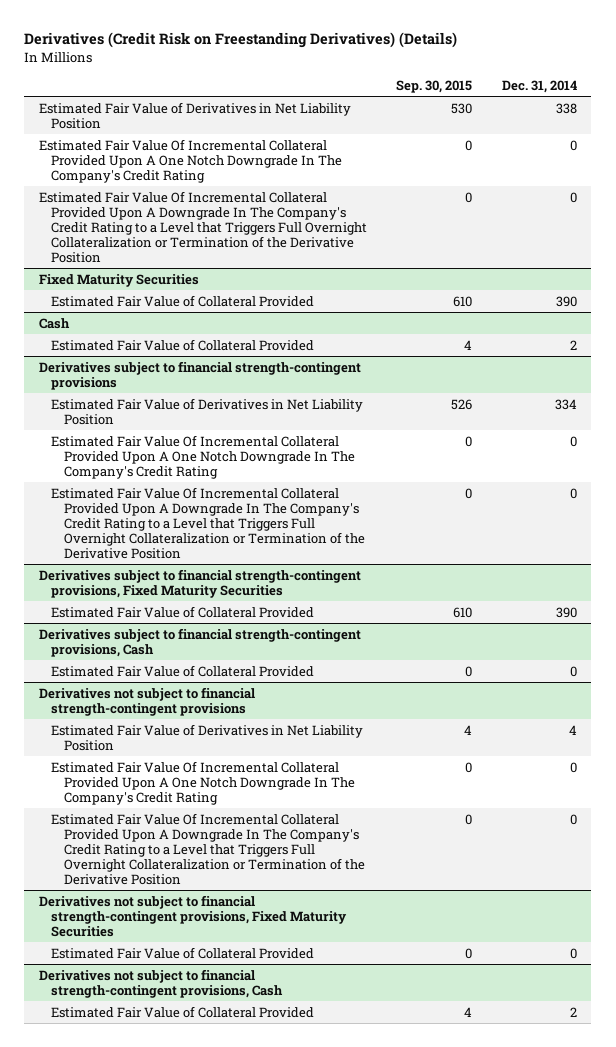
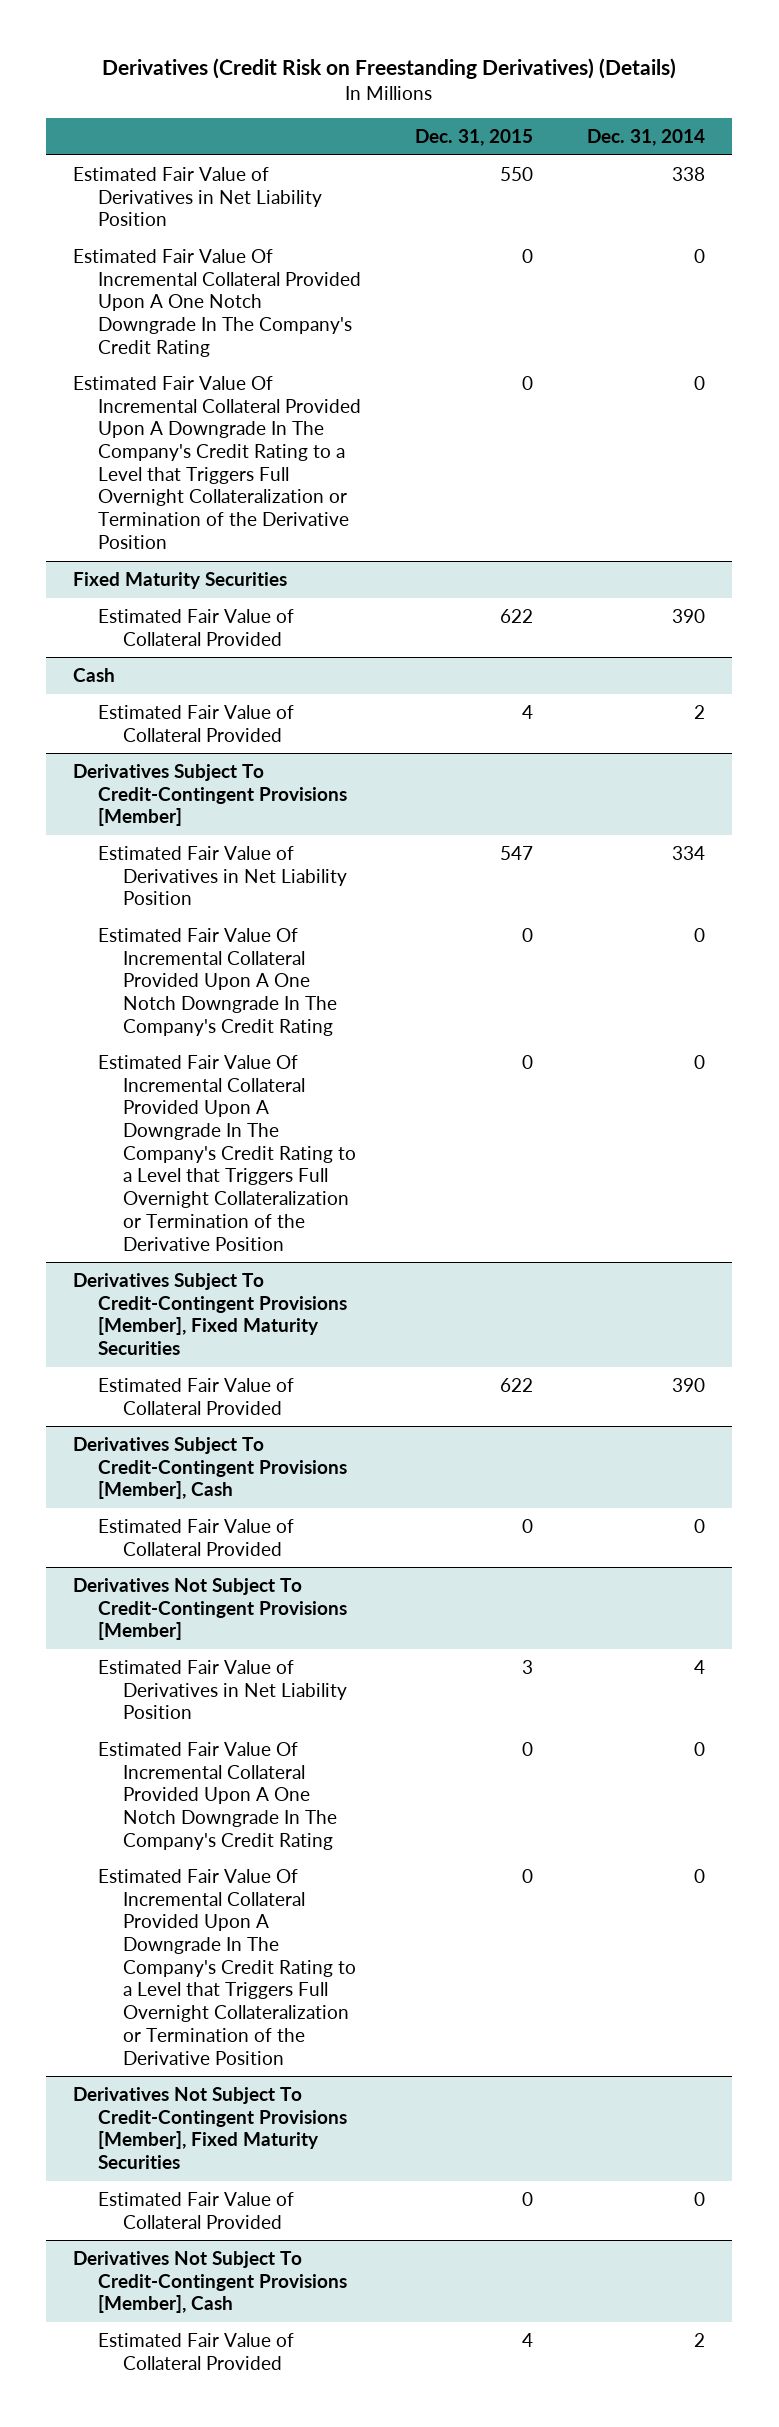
- | Sep. 30, 2015 | Dec. 31, 2014
+ | Dec. 31, 2015 | Dec. 31, 2014
- Derivatives subject to financial strength-contingent provisions
+ Derivatives Subject To Credit-Contingent Provisions [Member]
- Derivatives subject to financial strength-contingent provisions, Fixed Maturity Securities
+ Derivatives Subject To Credit-Contingent Provisions [Member], Fixed Maturity Securities
- Derivatives subject to financial strength-contingent provisions, Cash
+ Derivatives Subject To Credit-Contingent Provisions [Member], Cash
- Derivatives not subject to financial strength-contingent provisions
+ Derivatives Not Subject To Credit-Contingent Provisions [Member]
- Derivatives not subject to financial strength-contingent provisions, Fixed Maturity Securities
+ Derivatives Not Subject To Credit-Contingent Provisions [Member], Fixed Maturity Securities
- Derivatives not subject to financial strength-contingent provisions, Cash
+ Derivatives Not Subject To Credit-Contingent Provisions [Member], Cash

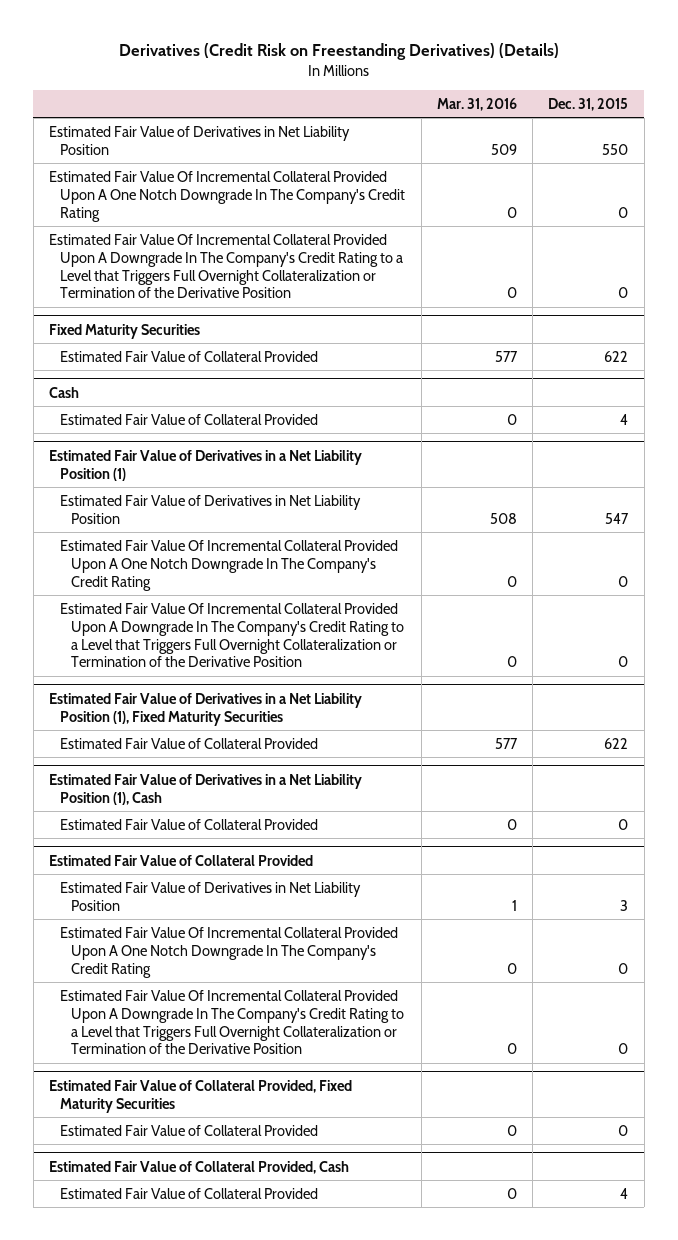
- | Dec. 31, 2015 | Dec. 31, 2014
+ | Mar. 31, 2016 | Dec. 31, 2015
- Derivatives Subject To Credit-Contingent Provisions [Member]
+ Estimated Fair Value of Derivatives in a Net Liability Position (1)
- Derivatives Subject To Credit-Contingent Provisions [Member], Fixed Maturity Securities
+ Estimated Fair Value of Derivatives in a Net Liability Position (1), Fixed Maturity Securities
- Derivatives Subject To Credit-Contingent Provisions [Member], Cash
+ Estimated Fair Value of Derivatives in a Net Liability Position (1), Cash
- Derivatives Not Subject To Credit-Contingent Provisions [Member]
+ Estimated Fair Value of Collateral Provided
- Derivatives Not Subject To Credit-Contingent Provisions [Member], Fixed Maturity Securities
+ Estimated Fair Value of Collateral Provided, Fixed Maturity Securities
- Derivatives Not Subject To Credit-Contingent Provisions [Member], Cash
+ Estimated Fair Value of Collateral Provided, Cash

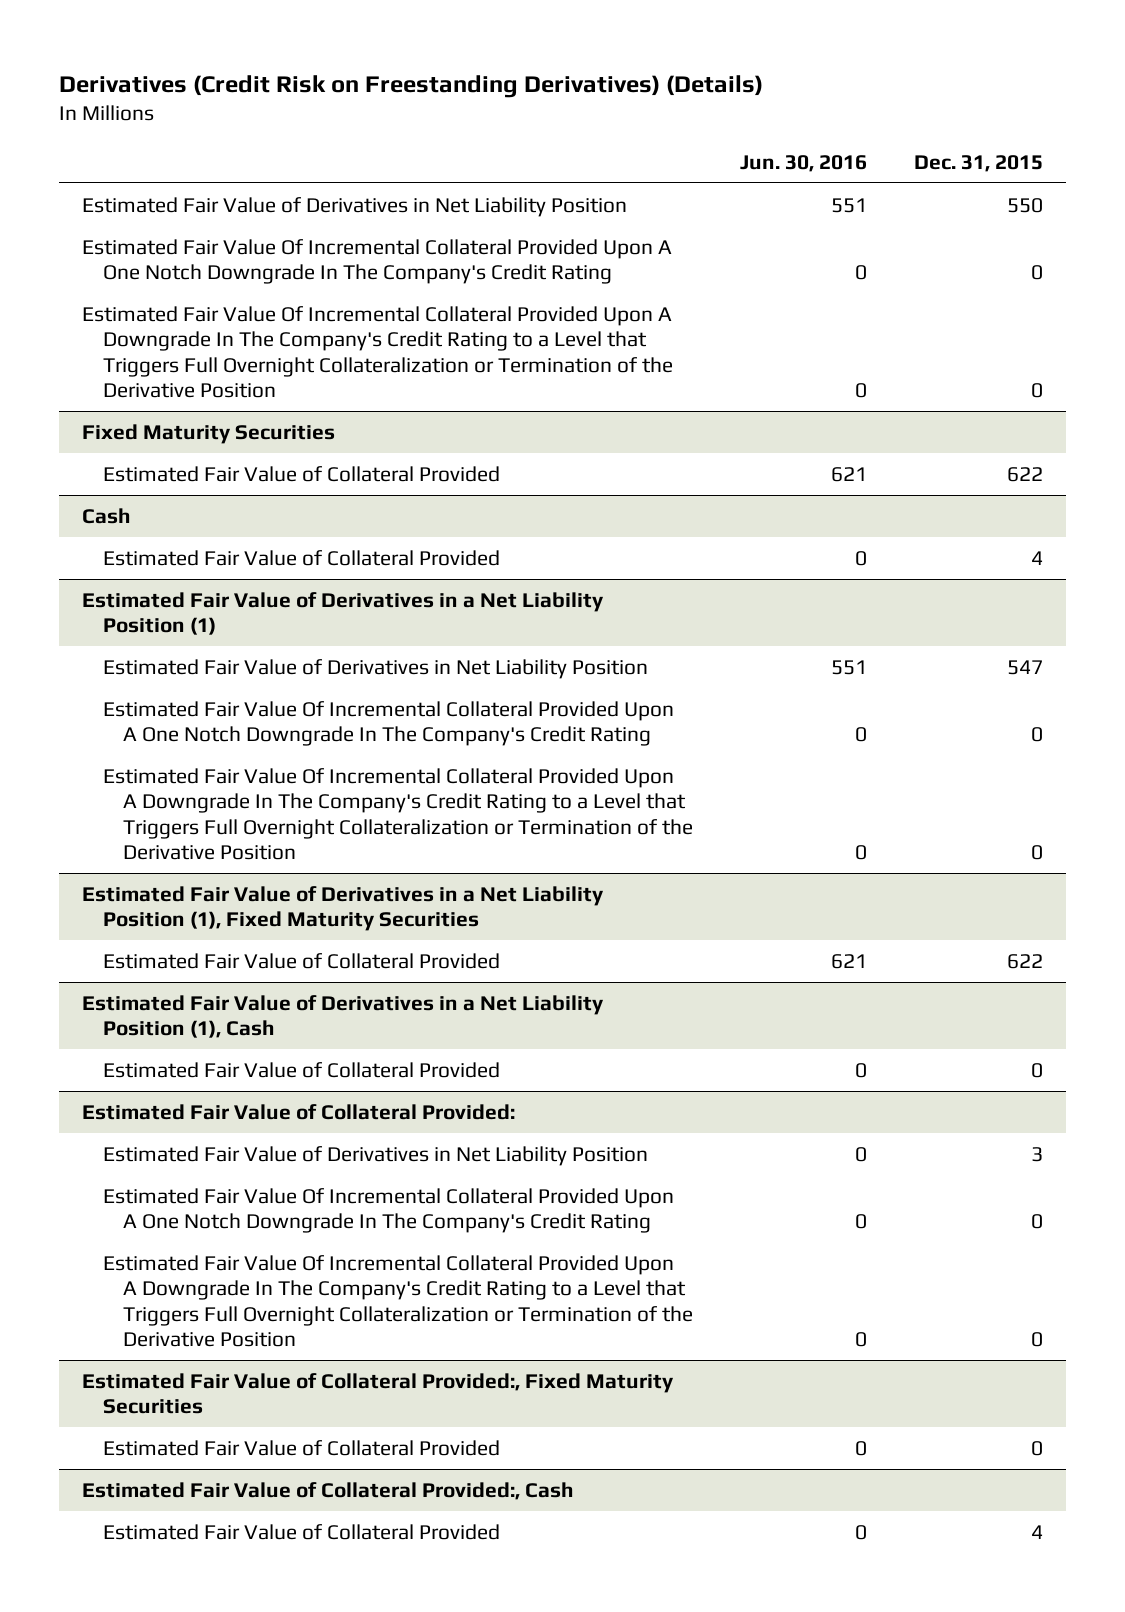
- | Mar. 31, 2016 | Dec. 31, 2015
+ | Jun. 30, 2016 | Dec. 31, 2015
- Estimated Fair Value of Collateral Provided
+ Estimated Fair Value of Collateral Provided:
- Estimated Fair Value of Collateral Provided, Fixed Maturity Securities
+ Estimated Fair Value of Collateral Provided:, Fixed Maturity Securities
- Estimated Fair Value of Collateral Provided, Cash
+ Estimated Fair Value of Collateral Provided:, Cash

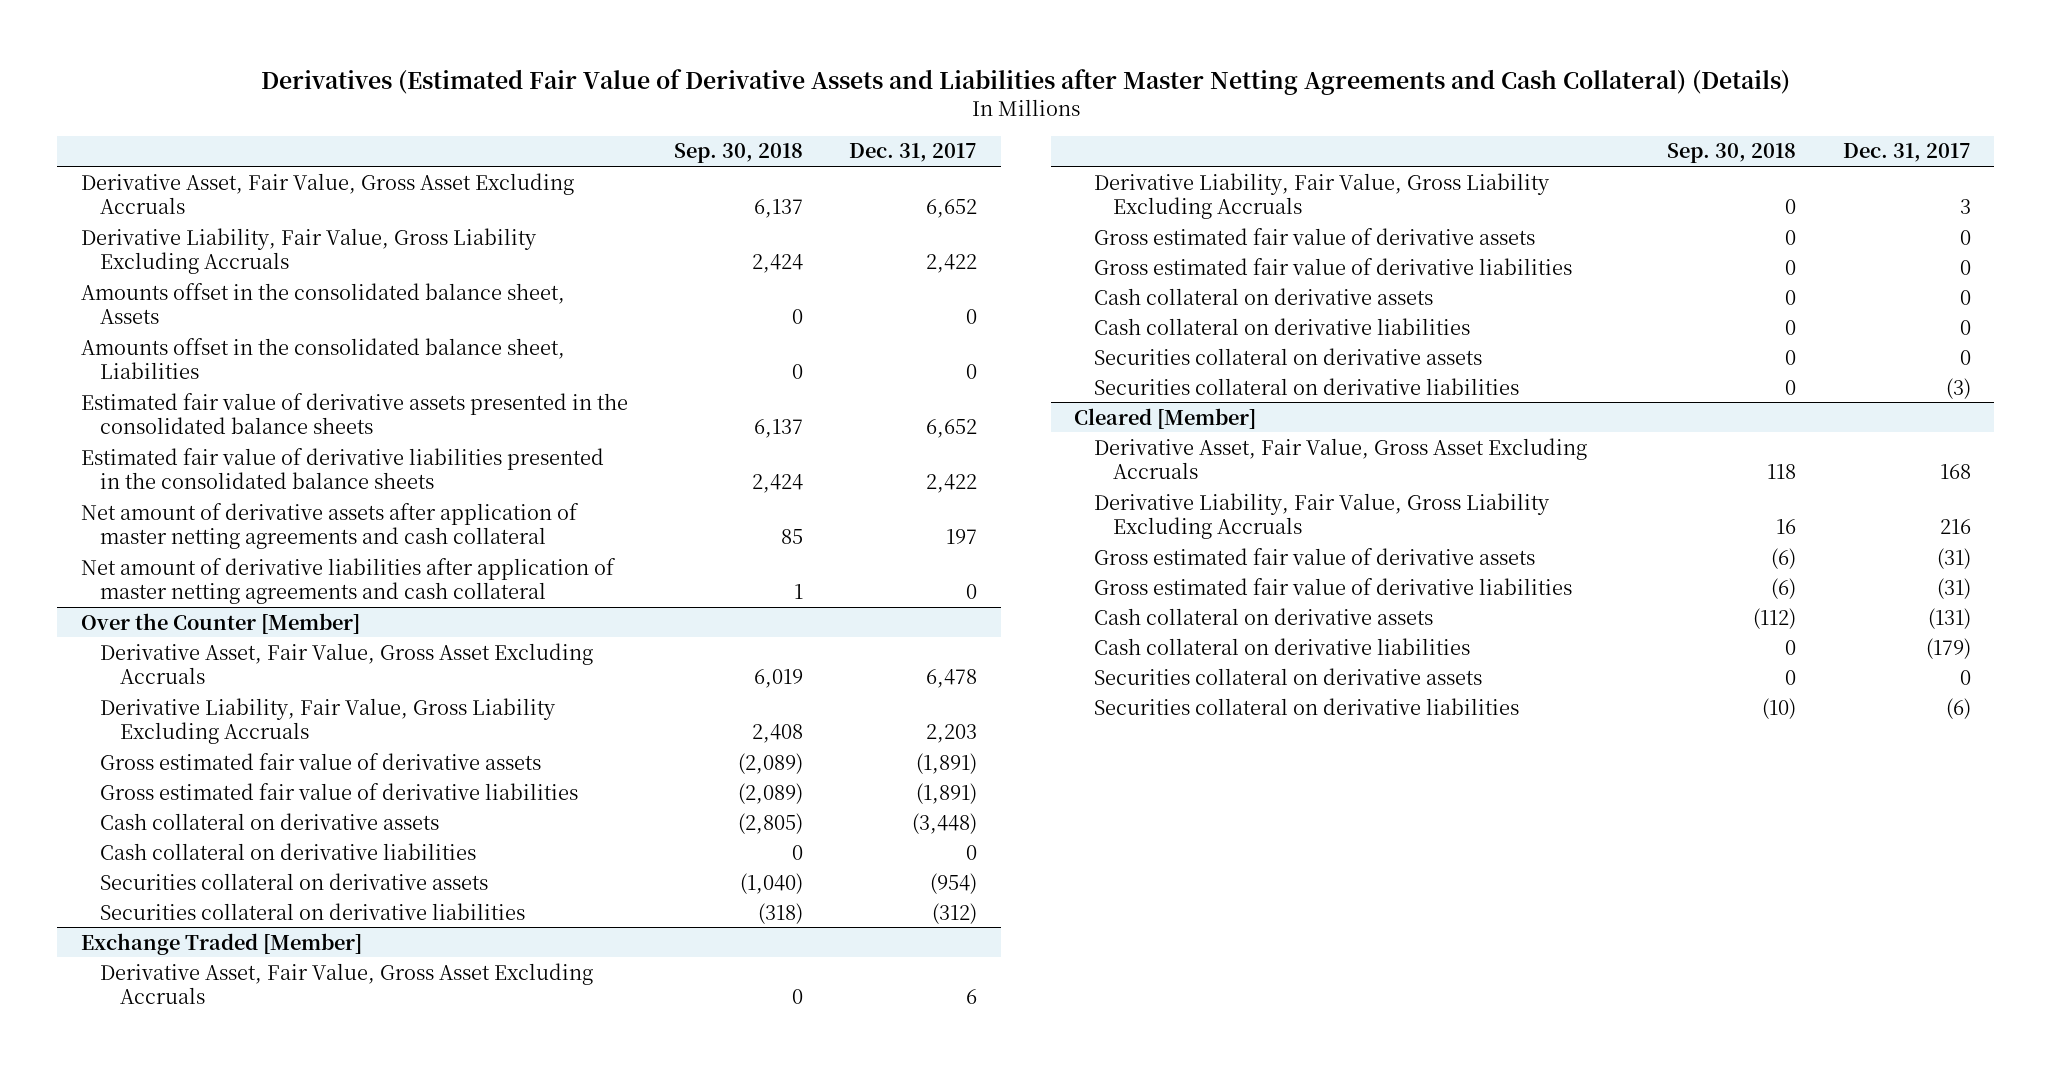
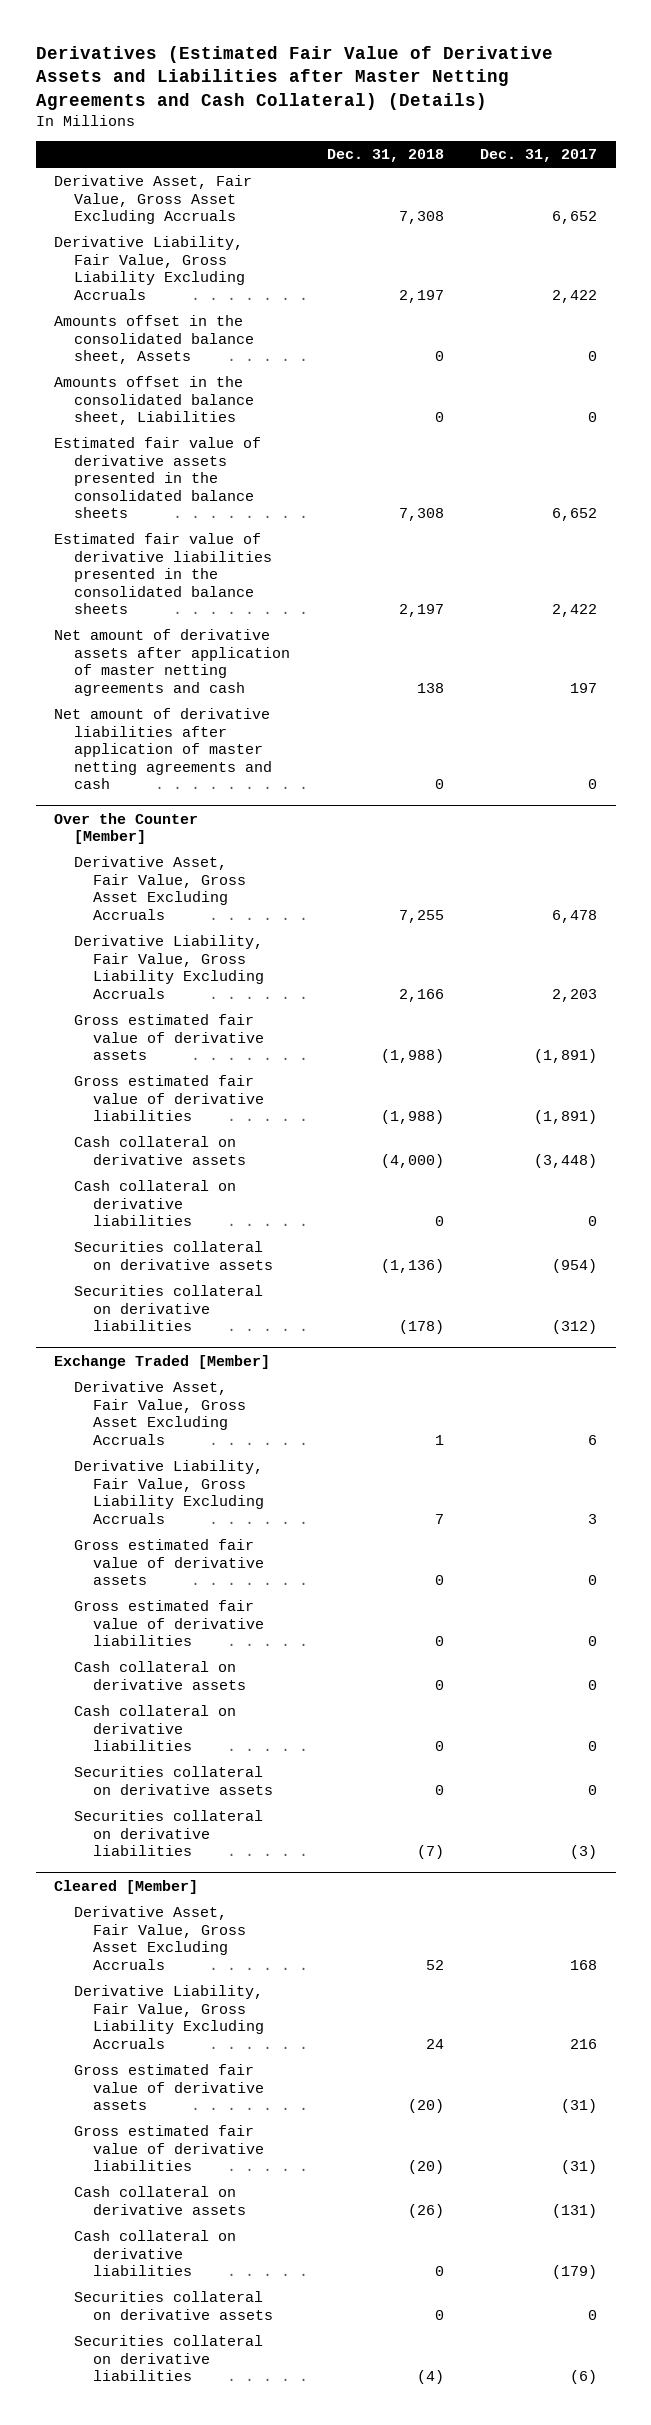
- | Sep. 30, 2018 | Dec. 31, 2017
+ | Dec. 31, 2018 | Dec. 31, 2017
- Net amount of derivative assets after application of master netting agreements and cash collateral | 85 | 197
- Net amount of derivative liabilities after application of master netting agreements and cash collateral | 1 | 0
+ Net amount of derivative assets after application of master netting agreements and cash | 138 | 197
+ Net amount of derivative liabilities after application of master netting agreements and cash | 0 | 0

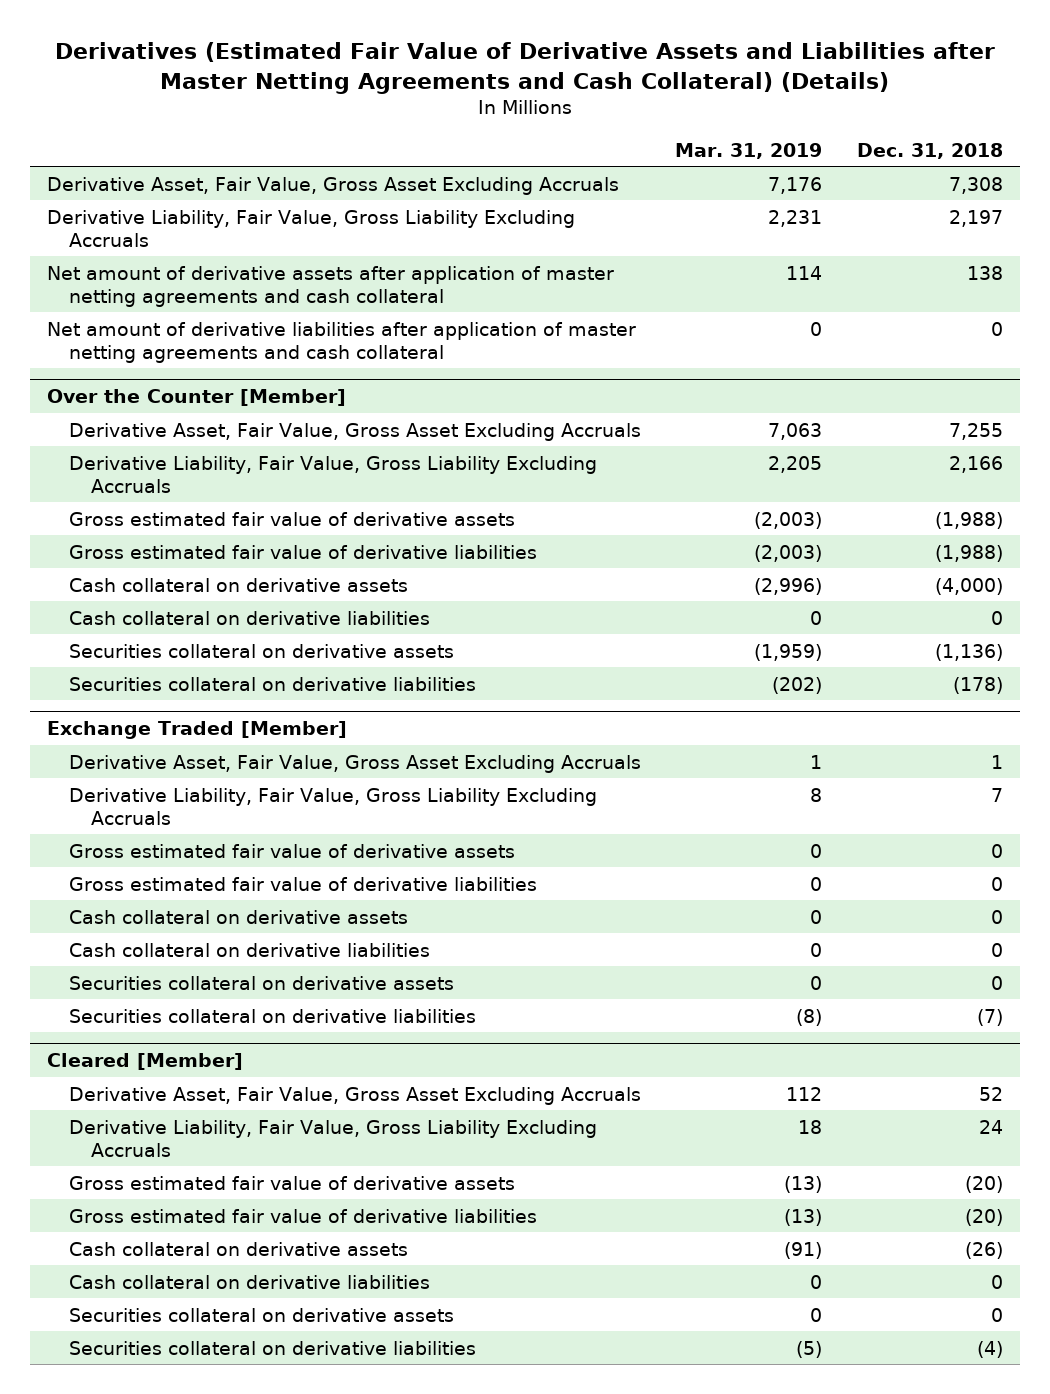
- | Dec. 31, 2018 | Dec. 31, 2017
+ | Mar. 31, 2019 | Dec. 31, 2018
- Amounts offset in the consolidated balance sheet, Assets | 0 | 0
- Amounts offset in the consolidated balance sheet, Liabilities | 0 | 0
- Estimated fair value of derivative assets presented in the consolidated balance sheets | 7,308 | 6,652
- Estimated fair value of derivative liabilities presented in the consolidated balance sheets | 2,197 | 2,422
- Net amount of derivative assets after application of master netting agreements and cash | 138 | 197
- Net amount of derivative liabilities after application of master netting agreements and cash | 0 | 0
+ Net amount of derivative assets after application of master netting agreements and cash collateral | 114 | 138
+ Net amount of derivative liabilities after application of master netting agreements and cash collateral | 0 | 0

